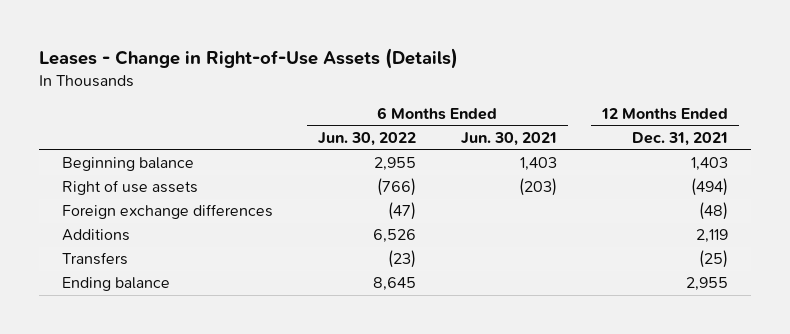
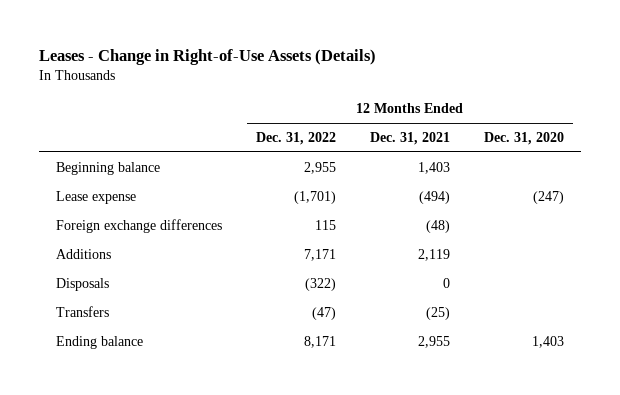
- | 6 Months Ended Jun. 30, 2022 | 6 Months Ended Jun. 30, 2021 | 12 Months Ended Dec. 31, 2021
+ | 12 Months Ended Dec. 31, 2022 | 12 Months Ended Dec. 31, 2021 | 12 Months Ended Dec. 31, 2020
- Right of use assets | (766) | (203) | (494)
+ Lease expense | (1,701) | (494) | (247)
+ Disposals | (322) | 0 |

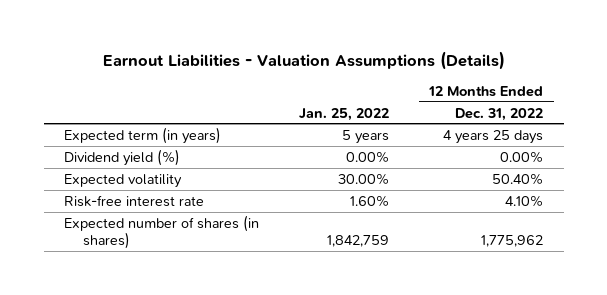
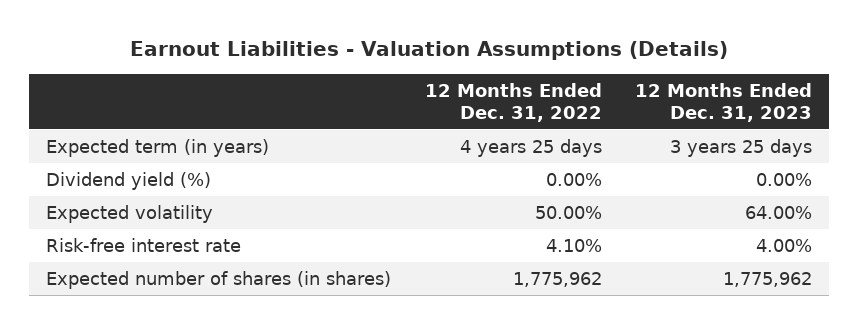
- | Jan. 25, 2022 | 12 Months Ended Dec. 31, 2022
+ | 12 Months Ended Dec. 31, 2022 | 12 Months Ended Dec. 31, 2023
- Expected volatility | 30.00% | 50.40%
+ Expected volatility | 50.00% | 64.00%

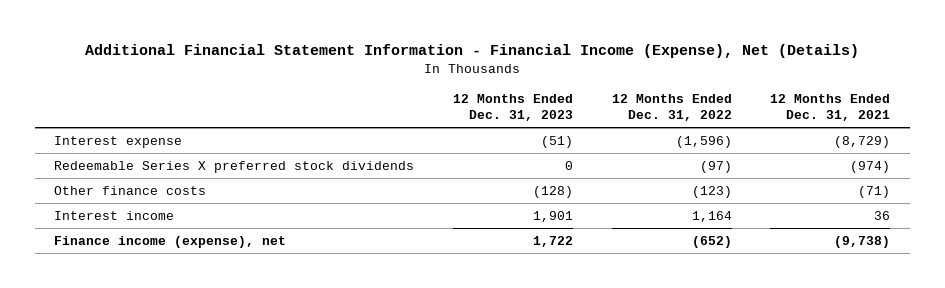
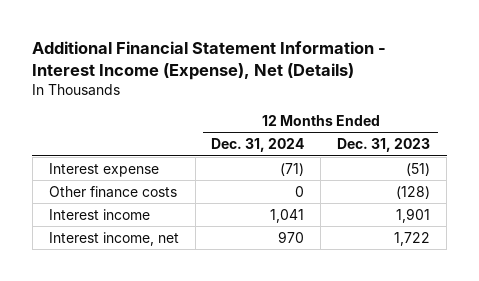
- Additional Financial Statement Information - Financial Income (Expense), Net (Details)
+ Additional Financial Statement Information - Interest Income (Expense), Net (Details)
- | 12 Months Ended Dec. 31, 2023 | 12 Months Ended Dec. 31, 2022 | 12 Months Ended Dec. 31, 2021
+ | 12 Months Ended Dec. 31, 2024 | 12 Months Ended Dec. 31, 2023
- Redeemable Series X preferred stock dividends | 0 | (97) | (974)
- Finance income (expense), net | 1,722 | (652) | (9,738)
+ Interest income, net | 970 | 1,722

